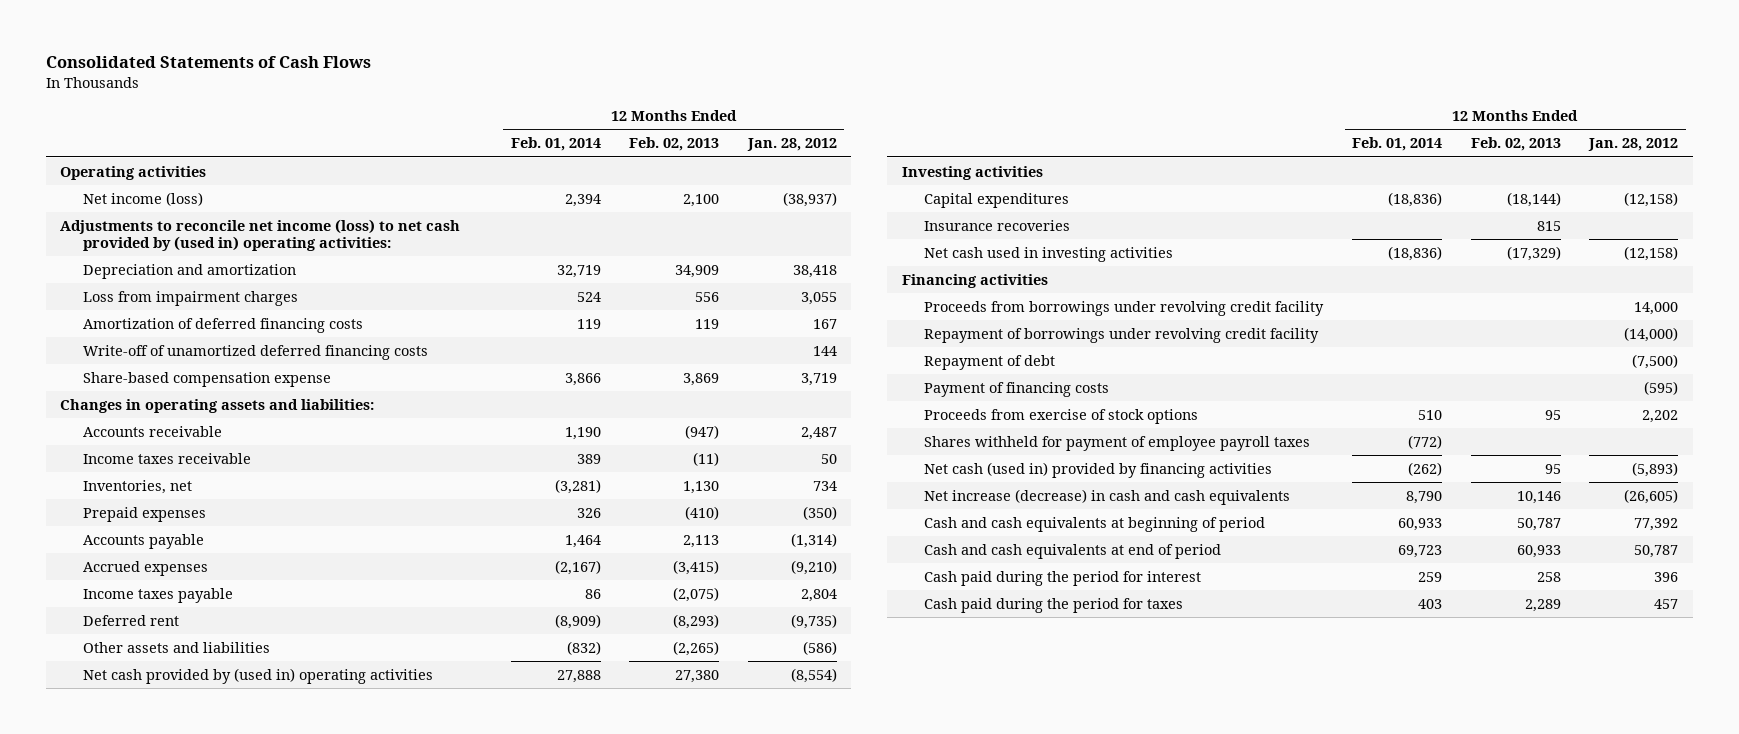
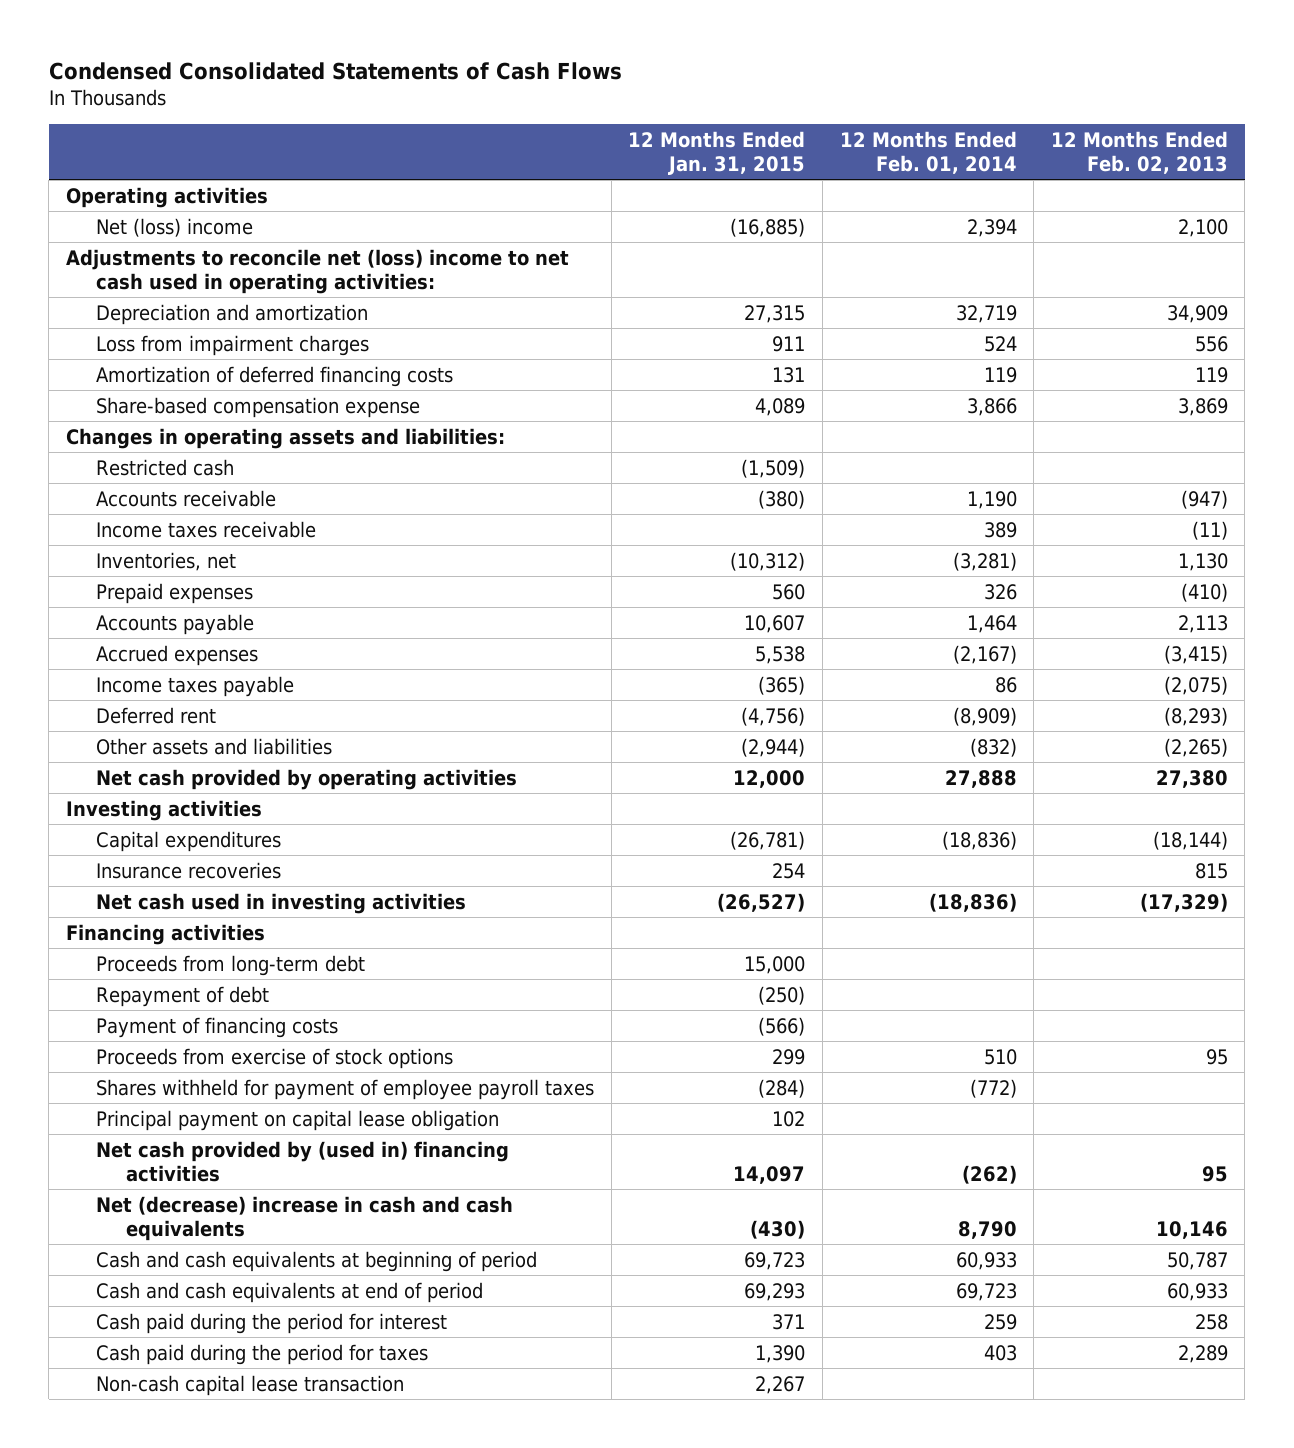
- Consolidated Statements of Cash Flows
+ Condensed Consolidated Statements of Cash Flows
- | 12 Months Ended Feb. 01, 2014 | 12 Months Ended Feb. 02, 2013 | 12 Months Ended Jan. 28, 2012
+ | 12 Months Ended Jan. 31, 2015 | 12 Months Ended Feb. 01, 2014 | 12 Months Ended Feb. 02, 2013
- Net income (loss) | 2,394 | 2,100 | (38,937)
- Adjustments to reconcile net income (loss) to net cash provided by (used in) operating activities:
+ Net (loss) income | (16,885) | 2,394 | 2,100
+ Adjustments to reconcile net (loss) income to net cash used in operating activities:
- Write-off of unamortized deferred financing costs | | | 144
+ Restricted cash | (1,509) | |
- Net cash provided by (used in) operating activities | 27,888 | 27,380 | (8,554)
+ Net cash provided by operating activities | 12,000 | 27,888 | 27,380
- Proceeds from borrowings under revolving credit facility | | | 14,000
- Repayment of borrowings under revolving credit facility | | | (14,000)
+ Proceeds from long-term debt | 15,000 | |
- Net cash (used in) provided by financing activities | (262) | 95 | (5,893)
- Net increase (decrease) in cash and cash equivalents | 8,790 | 10,146 | (26,605)
+ Principal payment on capital lease obligation | 102 | |
+ Net cash provided by (used in) financing activities | 14,097 | (262) | 95
+ Net (decrease) increase in cash and cash equivalents | (430) | 8,790 | 10,146
+ Non-cash capital lease transaction | 2,267 | |

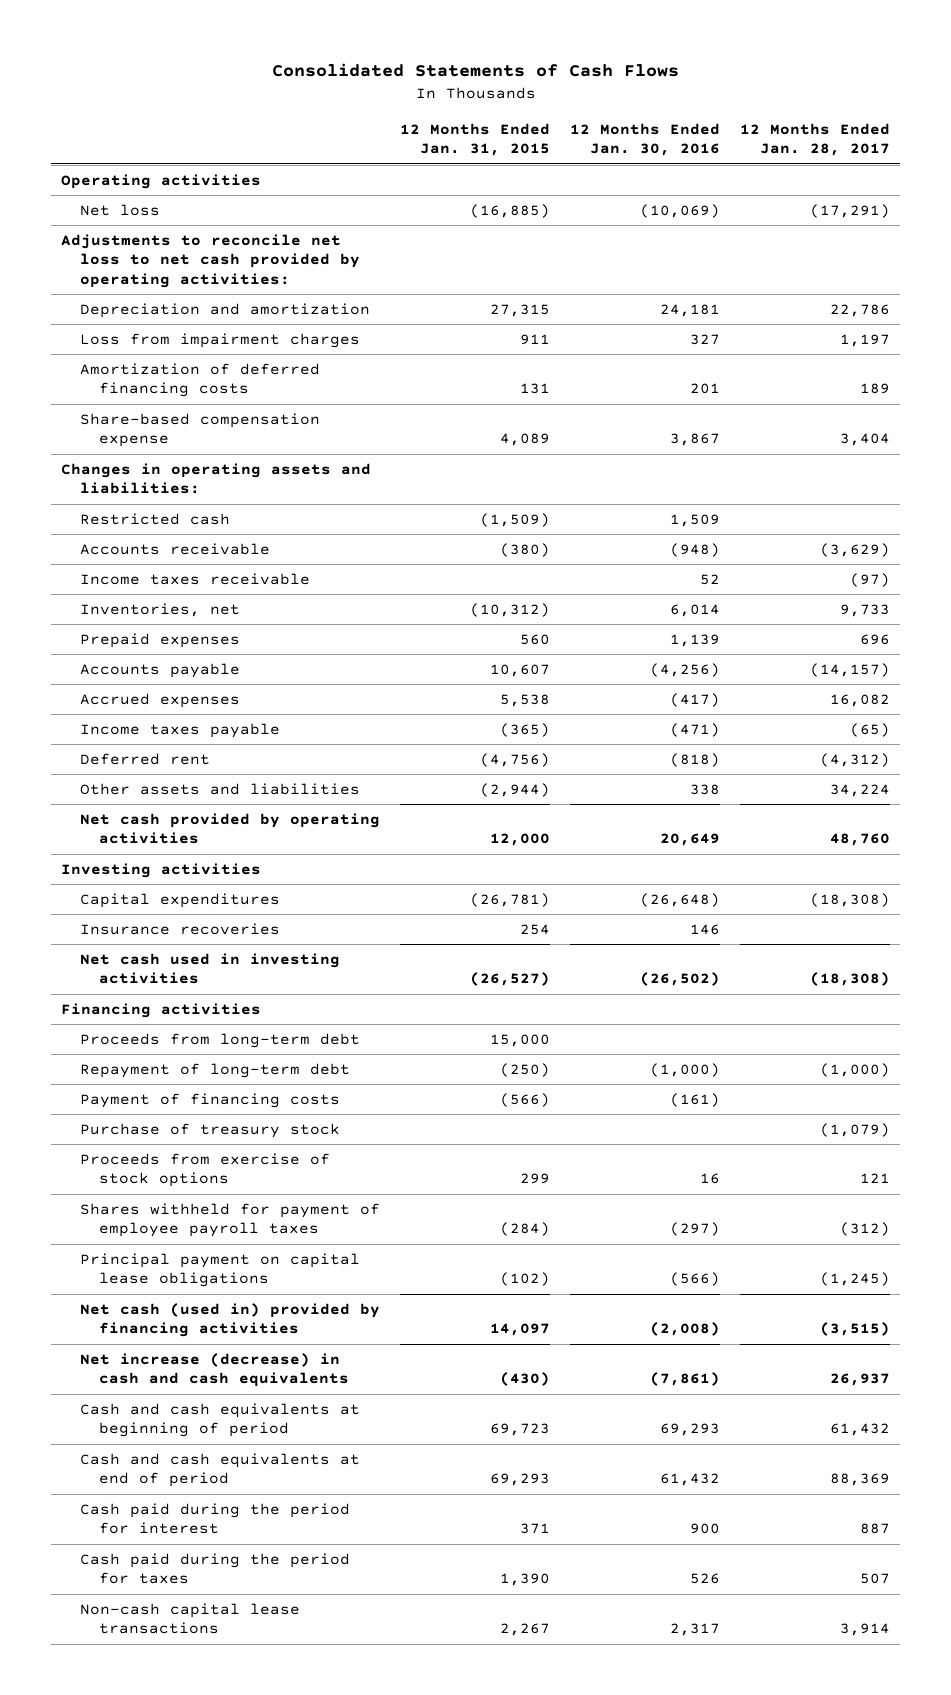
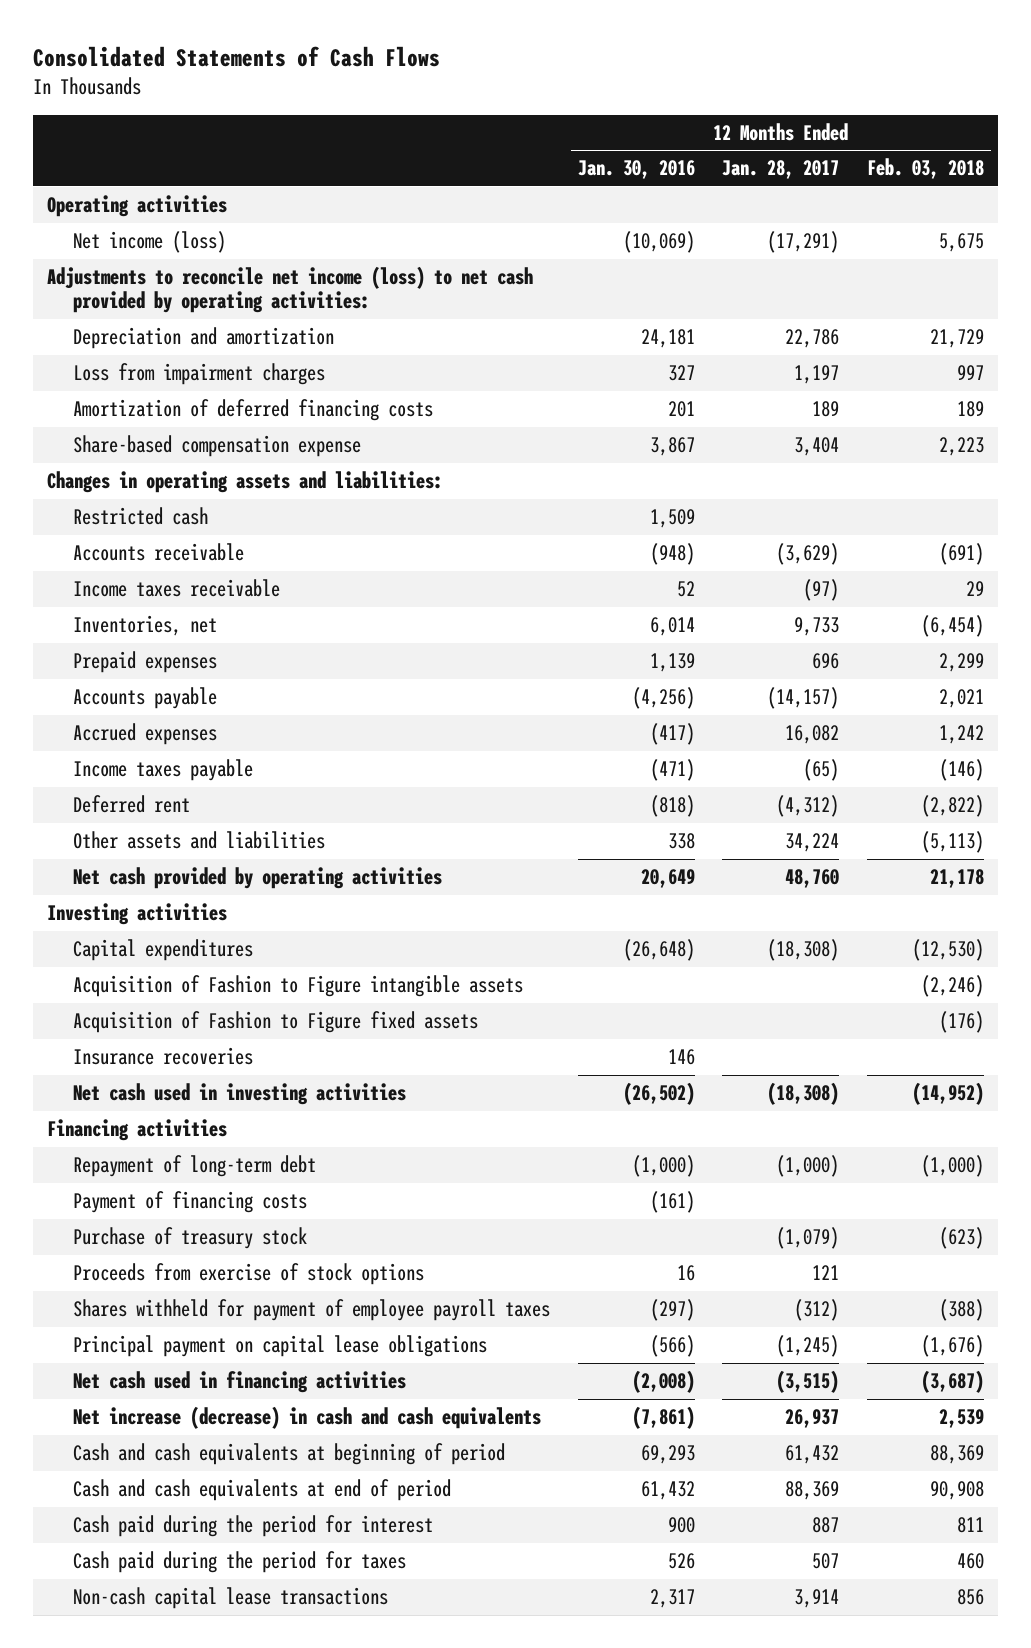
- | 12 Months Ended Jan. 31, 2015 | 12 Months Ended Jan. 30, 2016 | 12 Months Ended Jan. 28, 2017
+ | 12 Months Ended Jan. 30, 2016 | 12 Months Ended Jan. 28, 2017 | 12 Months Ended Feb. 03, 2018
- Net loss | (16,885) | (10,069) | (17,291)
- Adjustments to reconcile net loss to net cash provided by operating activities:
+ Net income (loss) | (10,069) | (17,291) | 5,675
+ Adjustments to reconcile net income (loss) to net cash provided by operating activities:
+ Acquisition of Fashion to Figure intangible assets | | | (2,246)
+ Acquisition of Fashion to Figure fixed assets | | | (176)
- Proceeds from long-term debt | 15,000 | |
- Net cash (used in) provided by financing activities | 14,097 | (2,008) | (3,515)
+ Net cash used in financing activities | (2,008) | (3,515) | (3,687)

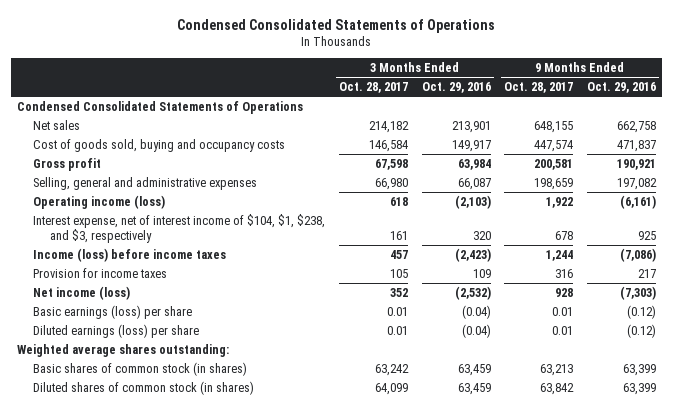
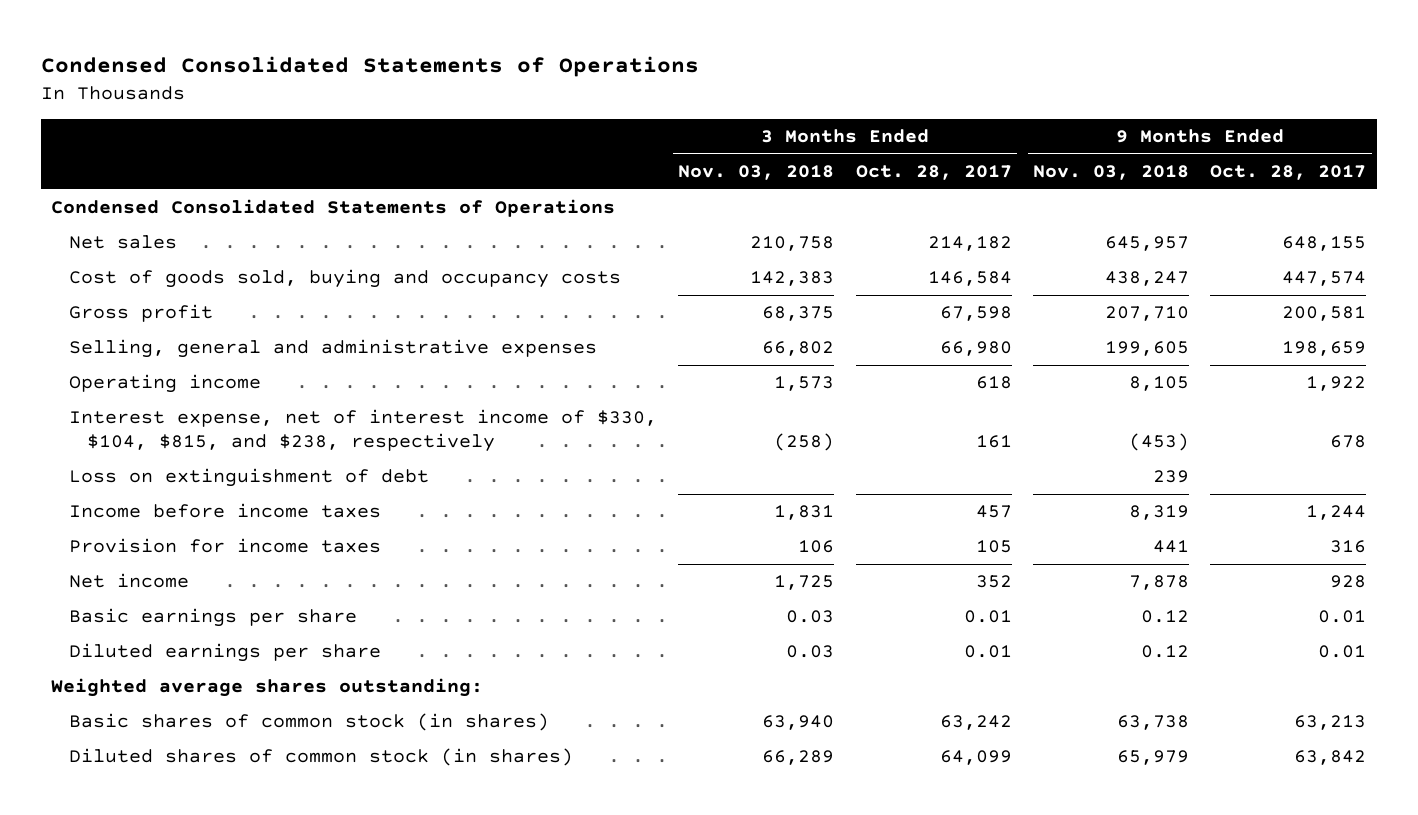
- | 3 Months Ended Oct. 28, 2017 | 3 Months Ended Oct. 29, 2016 | 9 Months Ended Oct. 28, 2017 | 9 Months Ended Oct. 29, 2016
+ | 3 Months Ended Nov. 03, 2018 | 3 Months Ended Oct. 28, 2017 | 9 Months Ended Nov. 03, 2018 | 9 Months Ended Oct. 28, 2017
- Operating income (loss) | 618 | (2,103) | 1,922 | (6,161)
- Interest expense, net of interest income of $104, $1, $238, and $3, respectively | 161 | 320 | 678 | 925
- Income (loss) before income taxes | 457 | (2,423) | 1,244 | (7,086)
+ Operating income | 1,573 | 618 | 8,105 | 1,922
+ Interest expense, net of interest income of $330, $104, $815, and $238, respectively | (258) | 161 | (453) | 678
+ Loss on extinguishment of debt | | | 239 |
+ Income before income taxes | 1,831 | 457 | 8,319 | 1,244
- Net income (loss) | 352 | (2,532) | 928 | (7,303)
- Basic earnings (loss) per share | 0.01 | (0.04) | 0.01 | (0.12)
- Diluted earnings (loss) per share | 0.01 | (0.04) | 0.01 | (0.12)
+ Net income | 1,725 | 352 | 7,878 | 928
+ Basic earnings per share | 0.03 | 0.01 | 0.12 | 0.01
+ Diluted earnings per share | 0.03 | 0.01 | 0.12 | 0.01

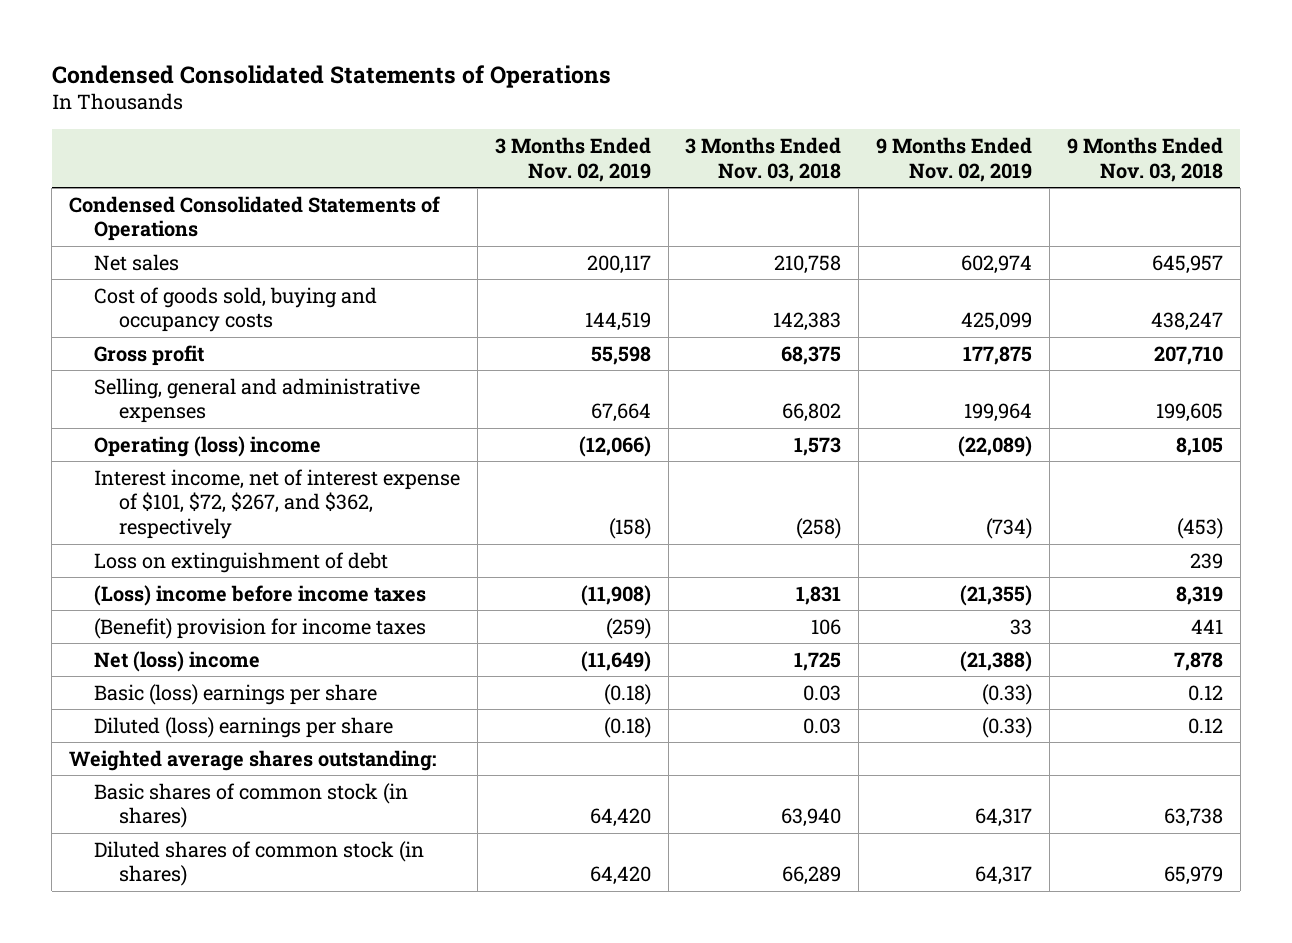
- | 3 Months Ended Nov. 03, 2018 | 3 Months Ended Oct. 28, 2017 | 9 Months Ended Nov. 03, 2018 | 9 Months Ended Oct. 28, 2017
+ | 3 Months Ended Nov. 02, 2019 | 3 Months Ended Nov. 03, 2018 | 9 Months Ended Nov. 02, 2019 | 9 Months Ended Nov. 03, 2018
- Operating income | 1,573 | 618 | 8,105 | 1,922
- Interest expense, net of interest income of $330, $104, $815, and $238, respectively | (258) | 161 | (453) | 678
+ Operating (loss) income | (12,066) | 1,573 | (22,089) | 8,105
+ Interest income, net of interest expense of $101, $72, $267, and $362, respectively | (158) | (258) | (734) | (453)
- Income before income taxes | 1,831 | 457 | 8,319 | 1,244
- Provision for income taxes | 106 | 105 | 441 | 316
- Net income | 1,725 | 352 | 7,878 | 928
- Basic earnings per share | 0.03 | 0.01 | 0.12 | 0.01
- Diluted earnings per share | 0.03 | 0.01 | 0.12 | 0.01
+ (Loss) income before income taxes | (11,908) | 1,831 | (21,355) | 8,319
+ (Benefit) provision for income taxes | (259) | 106 | 33 | 441
+ Net (loss) income | (11,649) | 1,725 | (21,388) | 7,878
+ Basic (loss) earnings per share | (0.18) | 0.03 | (0.33) | 0.12
+ Diluted (loss) earnings per share | (0.18) | 0.03 | (0.33) | 0.12

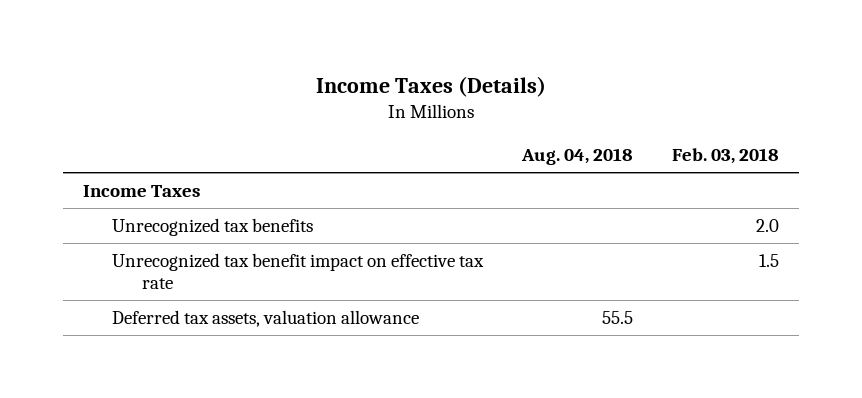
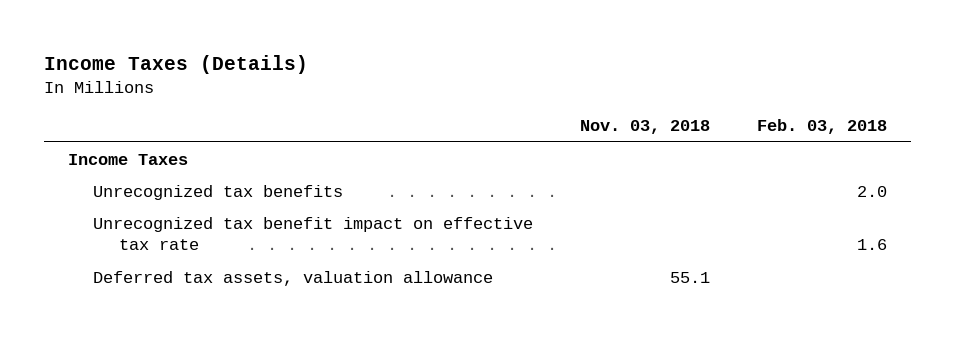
- | Aug. 04, 2018 | Feb. 03, 2018
+ | Nov. 03, 2018 | Feb. 03, 2018
- Unrecognized tax benefit impact on effective tax rate | | 1.5
+ Unrecognized tax benefit impact on effective tax rate | | 1.6

